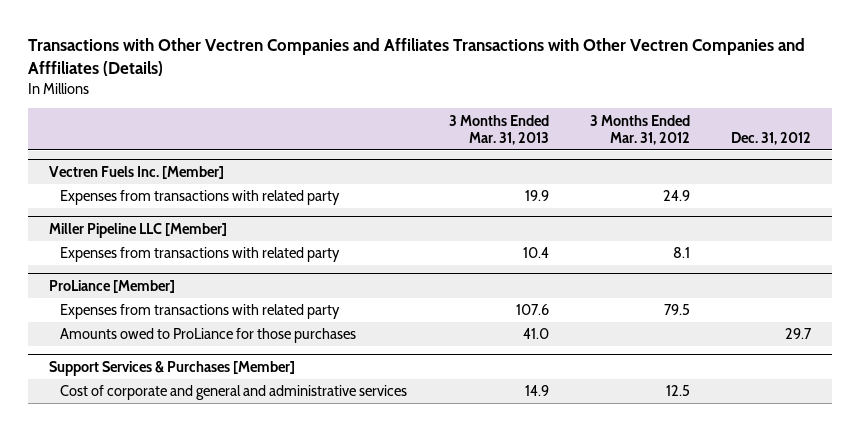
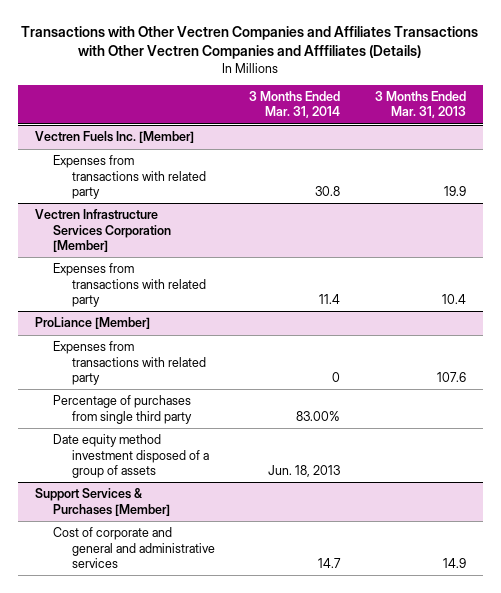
- | 3 Months Ended Mar. 31, 2013 | 3 Months Ended Mar. 31, 2012 | Dec. 31, 2012
+ | 3 Months Ended Mar. 31, 2014 | 3 Months Ended Mar. 31, 2013
- Miller Pipeline LLC [Member]
+ Vectren Infrastructure Services Corporation [Member]
@ ProLiance [Member]
- Amounts owed to ProLiance for those purchases | 41.0 | | 29.7
+ Percentage of purchases from single third party | 83.00% |
+ Date equity method investment disposed of a group of assets | Jun. 18, 2013 |

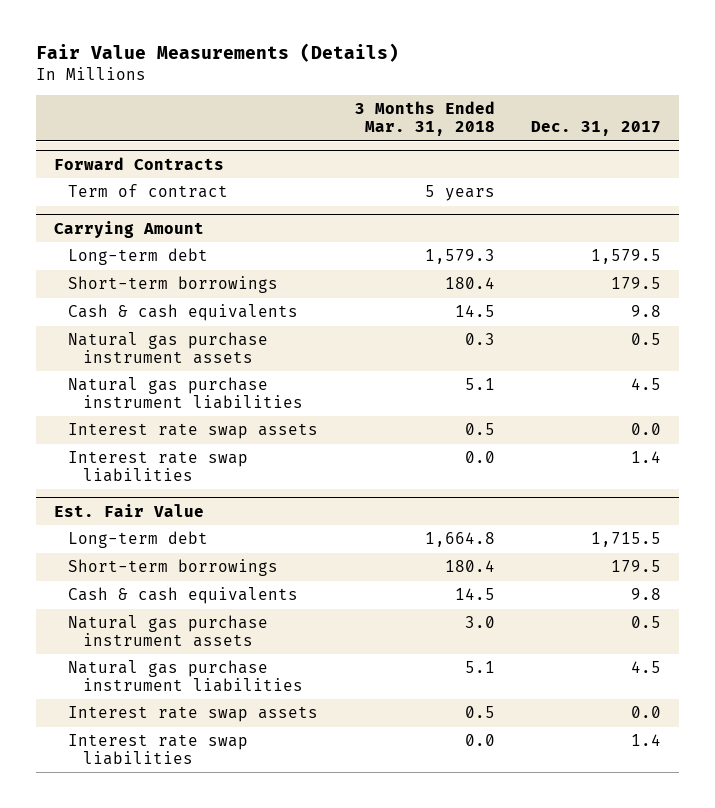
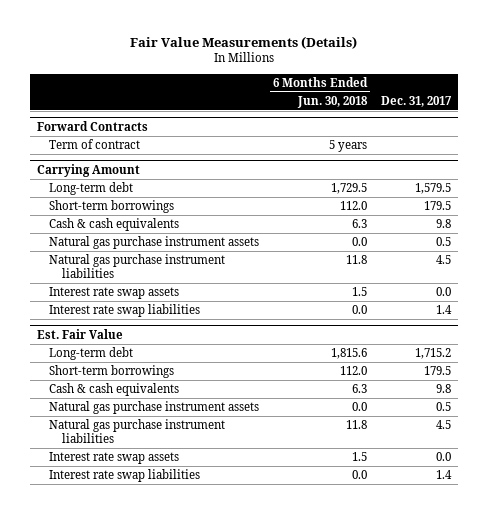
- | 3 Months Ended Mar. 31, 2018 | Dec. 31, 2017
+ | 6 Months Ended Jun. 30, 2018 | Dec. 31, 2017
@ Est. Fair Value
- Long-term debt | 1,664.8 | 1,715.5
+ Long-term debt | 1,815.6 | 1,715.2

